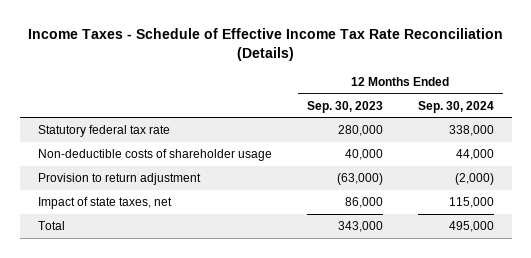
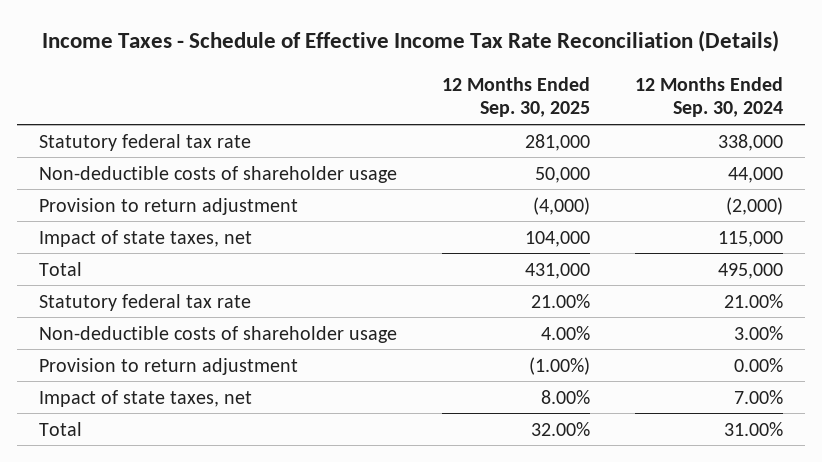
- | 12 Months Ended Sep. 30, 2023 | 12 Months Ended Sep. 30, 2024
+ | 12 Months Ended Sep. 30, 2025 | 12 Months Ended Sep. 30, 2024
+ Statutory federal tax rate | 21.00% | 21.00%
+ Non-deductible costs of shareholder usage | 4.00% | 3.00%
+ Provision to return adjustment | (1.00%) | 0.00%
+ Impact of state taxes, net | 8.00% | 7.00%
+ Total | 32.00% | 31.00%

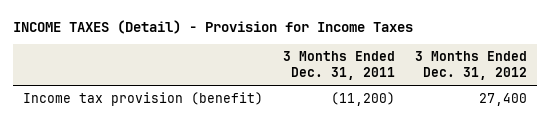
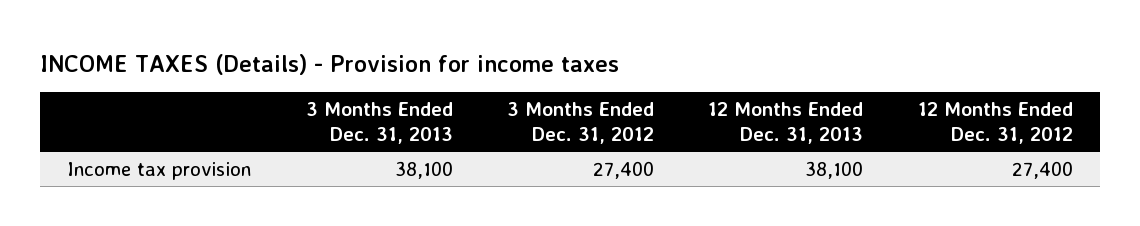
- INCOME TAXES (Detail) - Provision for Income Taxes
+ INCOME TAXES (Details) - Provision for income taxes
- | 3 Months Ended Dec. 31, 2011 | 3 Months Ended Dec. 31, 2012
+ | 3 Months Ended Dec. 31, 2013 | 3 Months Ended Dec. 31, 2012 | 12 Months Ended Dec. 31, 2013 | 12 Months Ended Dec. 31, 2012
- Income tax provision (benefit) | (11,200) | 27,400
+ Income tax provision | 38,100 | 27,400 | 38,100 | 27,400

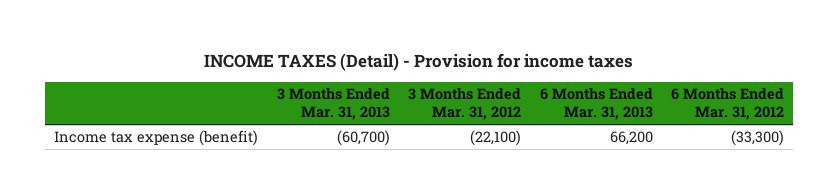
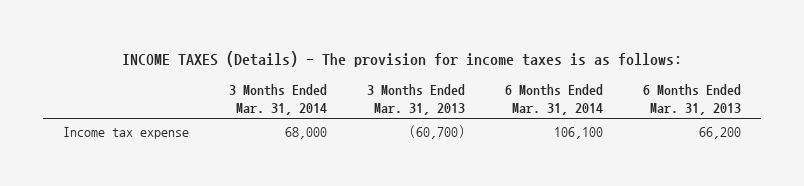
- INCOME TAXES (Detail) - Provision for income taxes
+ INCOME TAXES (Details) - The provision for income taxes is as follows:
- | 3 Months Ended Mar. 31, 2013 | 3 Months Ended Mar. 31, 2012 | 6 Months Ended Mar. 31, 2013 | 6 Months Ended Mar. 31, 2012
+ | 3 Months Ended Mar. 31, 2014 | 3 Months Ended Mar. 31, 2013 | 6 Months Ended Mar. 31, 2014 | 6 Months Ended Mar. 31, 2013
- Income tax expense (benefit) | (60,700) | (22,100) | 66,200 | (33,300)
+ Income tax expense | 68,000 | (60,700) | 106,100 | 66,200

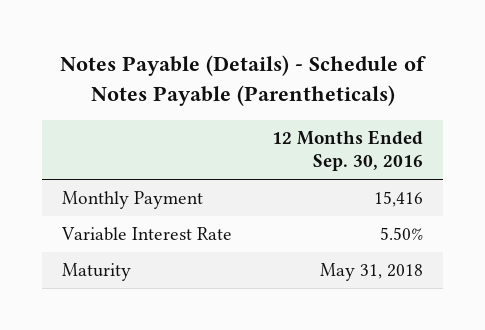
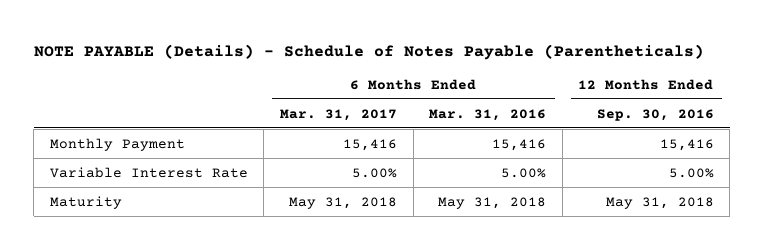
- Notes Payable (Details) - Schedule of Notes Payable (Parentheticals)
+ NOTE PAYABLE (Details) - Schedule of Notes Payable (Parentheticals)
- | 12 Months Ended Sep. 30, 2016
+ | 6 Months Ended Mar. 31, 2017 | 6 Months Ended Mar. 31, 2016 | 12 Months Ended Sep. 30, 2016
- Variable Interest Rate | 5.50%
+ Variable Interest Rate | 5.00% | 5.00% | 5.00%

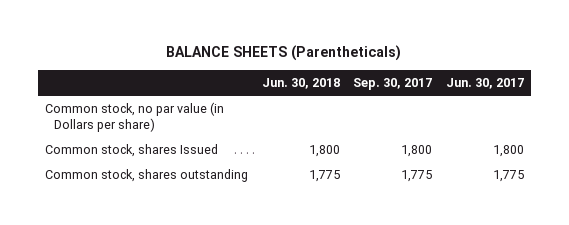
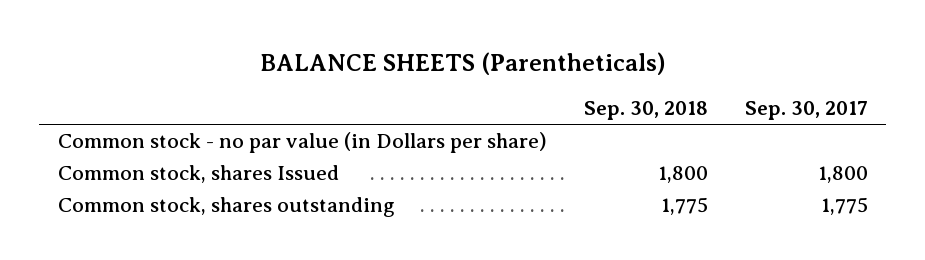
- | Jun. 30, 2018 | Sep. 30, 2017 | Jun. 30, 2017
+ | Sep. 30, 2018 | Sep. 30, 2017
- Common stock, no par value (in Dollars per share)
+ Common stock - no par value (in Dollars per share)

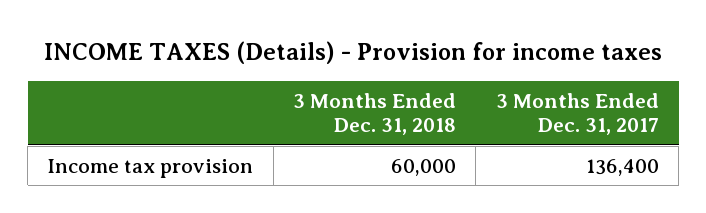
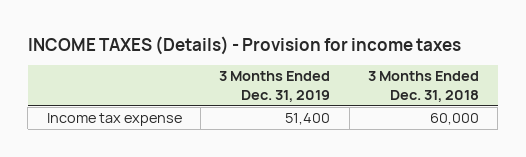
- | 3 Months Ended Dec. 31, 2018 | 3 Months Ended Dec. 31, 2017
+ | 3 Months Ended Dec. 31, 2019 | 3 Months Ended Dec. 31, 2018
- Income tax provision | 60,000 | 136,400
+ Income tax expense | 51,400 | 60,000

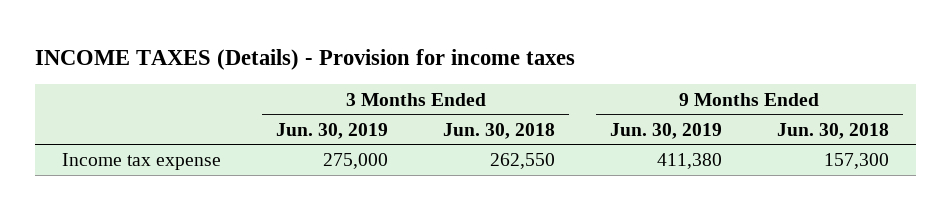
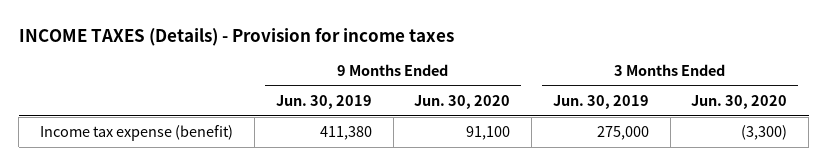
- | 3 Months Ended Jun. 30, 2019 | 3 Months Ended Jun. 30, 2018 | 9 Months Ended Jun. 30, 2019 | 9 Months Ended Jun. 30, 2018
+ | 9 Months Ended Jun. 30, 2019 | 9 Months Ended Jun. 30, 2020 | 3 Months Ended Jun. 30, 2019 | 3 Months Ended Jun. 30, 2020
- Income tax expense | 275,000 | 262,550 | 411,380 | 157,300
+ Income tax expense (benefit) | 411,380 | 91,100 | 275,000 | (3,300)

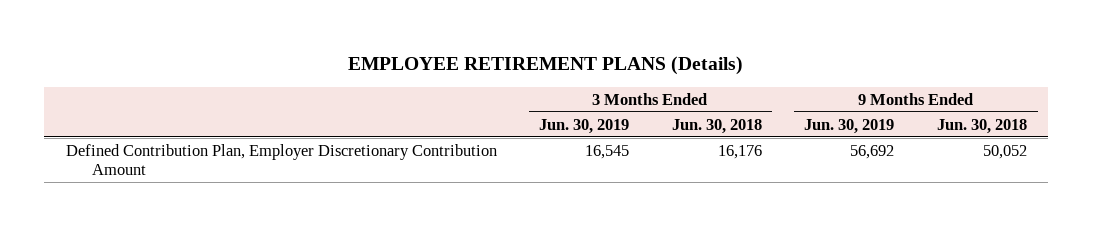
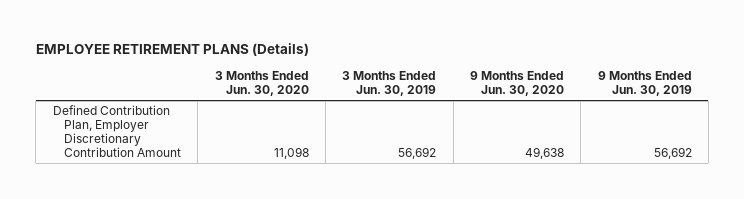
- | 3 Months Ended Jun. 30, 2019 | 3 Months Ended Jun. 30, 2018 | 9 Months Ended Jun. 30, 2019 | 9 Months Ended Jun. 30, 2018
+ | 3 Months Ended Jun. 30, 2020 | 3 Months Ended Jun. 30, 2019 | 9 Months Ended Jun. 30, 2020 | 9 Months Ended Jun. 30, 2019
- Defined Contribution Plan, Employer Discretionary Contribution Amount | 16,545 | 16,176 | 56,692 | 50,052
+ Defined Contribution Plan, Employer Discretionary Contribution Amount | 11,098 | 56,692 | 49,638 | 56,692

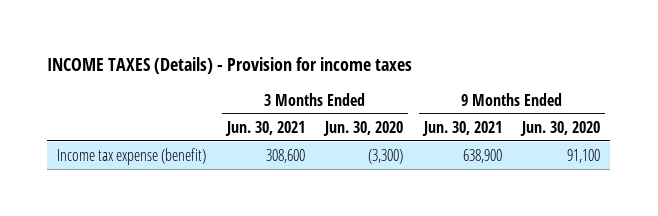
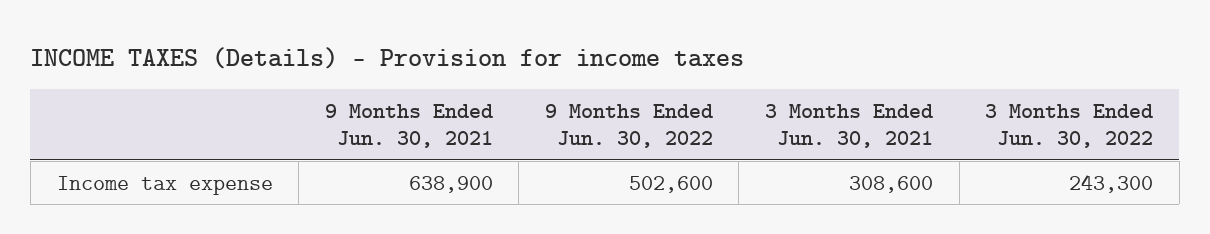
- | 3 Months Ended Jun. 30, 2021 | 3 Months Ended Jun. 30, 2020 | 9 Months Ended Jun. 30, 2021 | 9 Months Ended Jun. 30, 2020
+ | 9 Months Ended Jun. 30, 2021 | 9 Months Ended Jun. 30, 2022 | 3 Months Ended Jun. 30, 2021 | 3 Months Ended Jun. 30, 2022
- Income tax expense (benefit) | 308,600 | (3,300) | 638,900 | 91,100
+ Income tax expense | 638,900 | 502,600 | 308,600 | 243,300

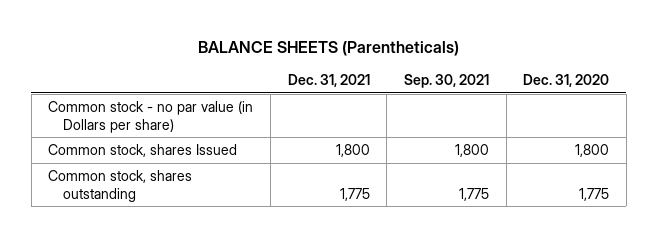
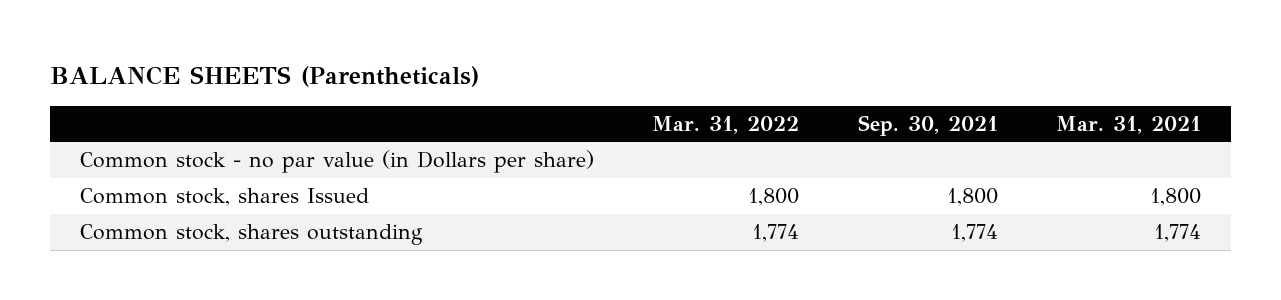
- | Dec. 31, 2021 | Sep. 30, 2021 | Dec. 31, 2020
+ | Mar. 31, 2022 | Sep. 30, 2021 | Mar. 31, 2021
- Common stock, shares outstanding | 1,775 | 1,775 | 1,775
+ Common stock, shares outstanding | 1,774 | 1,774 | 1,774

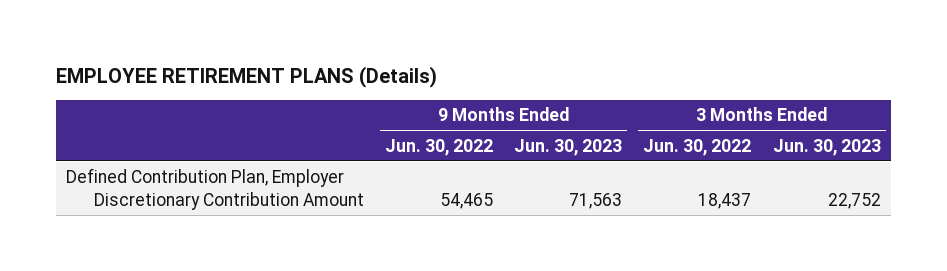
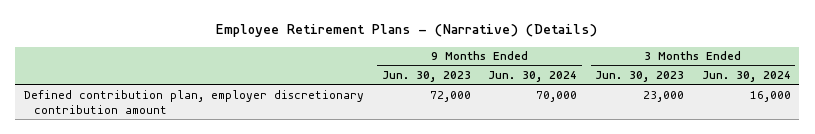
- EMPLOYEE RETIREMENT PLANS (Details)
+ Employee Retirement Plans - (Narrative) (Details)
- | 9 Months Ended Jun. 30, 2022 | 9 Months Ended Jun. 30, 2023 | 3 Months Ended Jun. 30, 2022 | 3 Months Ended Jun. 30, 2023
+ | 9 Months Ended Jun. 30, 2023 | 9 Months Ended Jun. 30, 2024 | 3 Months Ended Jun. 30, 2023 | 3 Months Ended Jun. 30, 2024
- Defined Contribution Plan, Employer Discretionary Contribution Amount | 54,465 | 71,563 | 18,437 | 22,752
+ Defined contribution plan, employer discretionary contribution amount | 72,000 | 70,000 | 23,000 | 16,000

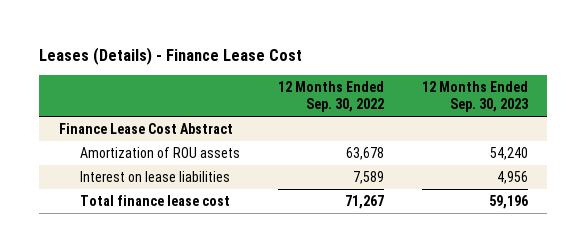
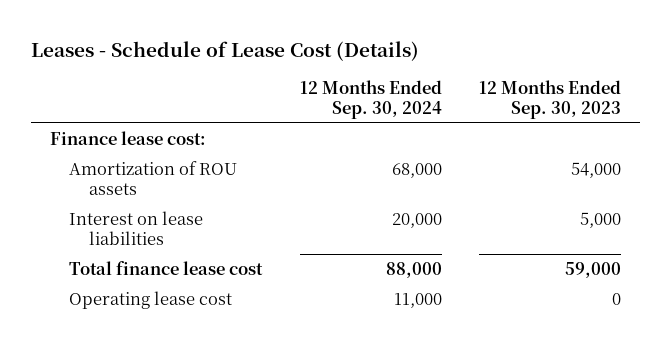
- Leases (Details) - Finance Lease Cost
+ Leases - Schedule of Lease Cost (Details)
- | 12 Months Ended Sep. 30, 2022 | 12 Months Ended Sep. 30, 2023
+ | 12 Months Ended Sep. 30, 2024 | 12 Months Ended Sep. 30, 2023
- Finance Lease Cost Abstract
- Amortization of ROU assets | 63,678 | 54,240
- Interest on lease liabilities | 7,589 | 4,956
- Total finance lease cost | 71,267 | 59,196
+ Finance lease cost:
+ Amortization of ROU assets | 68,000 | 54,000
+ Interest on lease liabilities | 20,000 | 5,000
+ Total finance lease cost | 88,000 | 59,000
+ Operating lease cost | 11,000 | 0

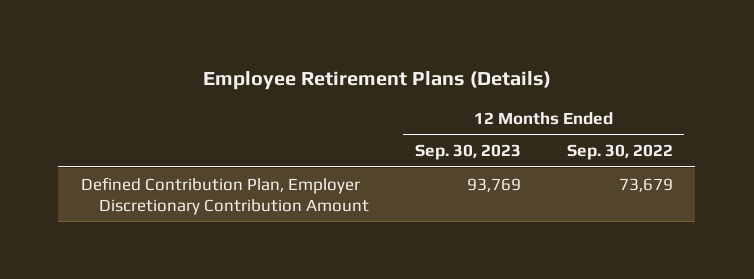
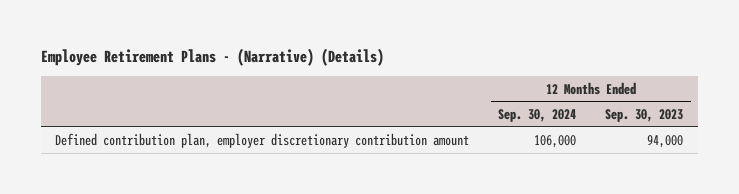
- Employee Retirement Plans (Details)
+ Employee Retirement Plans - (Narrative) (Details)
- | 12 Months Ended Sep. 30, 2023 | 12 Months Ended Sep. 30, 2022
+ | 12 Months Ended Sep. 30, 2024 | 12 Months Ended Sep. 30, 2023
- Defined Contribution Plan, Employer Discretionary Contribution Amount | 93,769 | 73,679
+ Defined contribution plan, employer discretionary contribution amount | 106,000 | 94,000

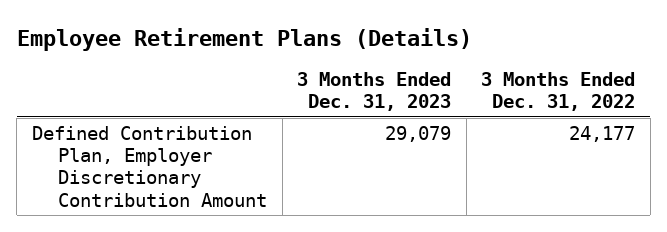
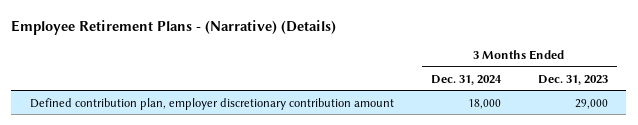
- Employee Retirement Plans (Details)
+ Employee Retirement Plans - (Narrative) (Details)
- | 3 Months Ended Dec. 31, 2023 | 3 Months Ended Dec. 31, 2022
+ | 3 Months Ended Dec. 31, 2024 | 3 Months Ended Dec. 31, 2023
- Defined Contribution Plan, Employer Discretionary Contribution Amount | 29,079 | 24,177
+ Defined contribution plan, employer discretionary contribution amount | 18,000 | 29,000

